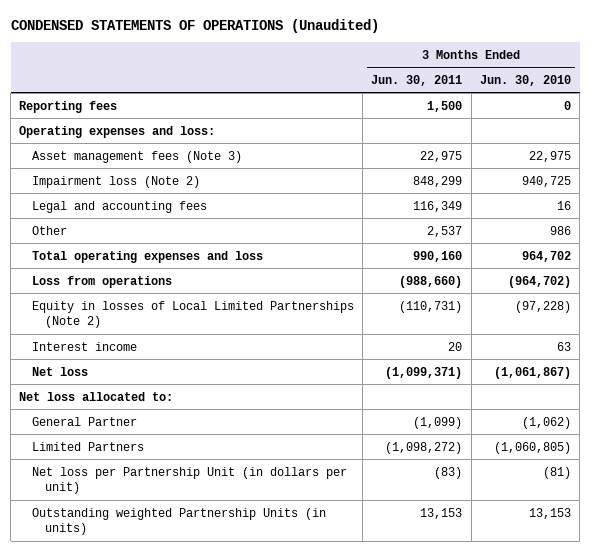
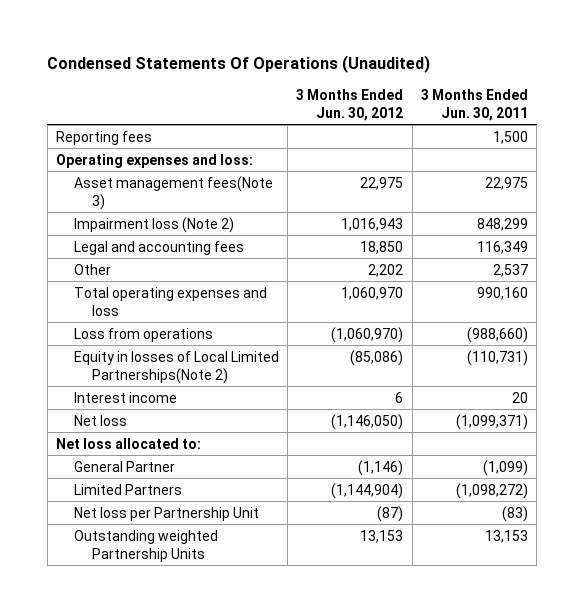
- CONDENSED STATEMENTS OF OPERATIONS (Unaudited)
+ Condensed Statements Of Operations (Unaudited)
- | 3 Months Ended Jun. 30, 2011 | 3 Months Ended Jun. 30, 2010
+ | 3 Months Ended Jun. 30, 2012 | 3 Months Ended Jun. 30, 2011
- Asset management fees (Note 3) | 22,975 | 22,975
+ Asset management fees(Note 3) | 22,975 | 22,975
- Equity in losses of Local Limited Partnerships (Note 2) | (110,731) | (97,228)
+ Equity in losses of Local Limited Partnerships(Note 2) | (85,086) | (110,731)
- Net loss per Partnership Unit (in dollars per unit) | (83) | (81)
- Outstanding weighted Partnership Units (in units) | 13,153 | 13,153
+ Net loss per Partnership Unit | (87) | (83)
+ Outstanding weighted Partnership Units | 13,153 | 13,153

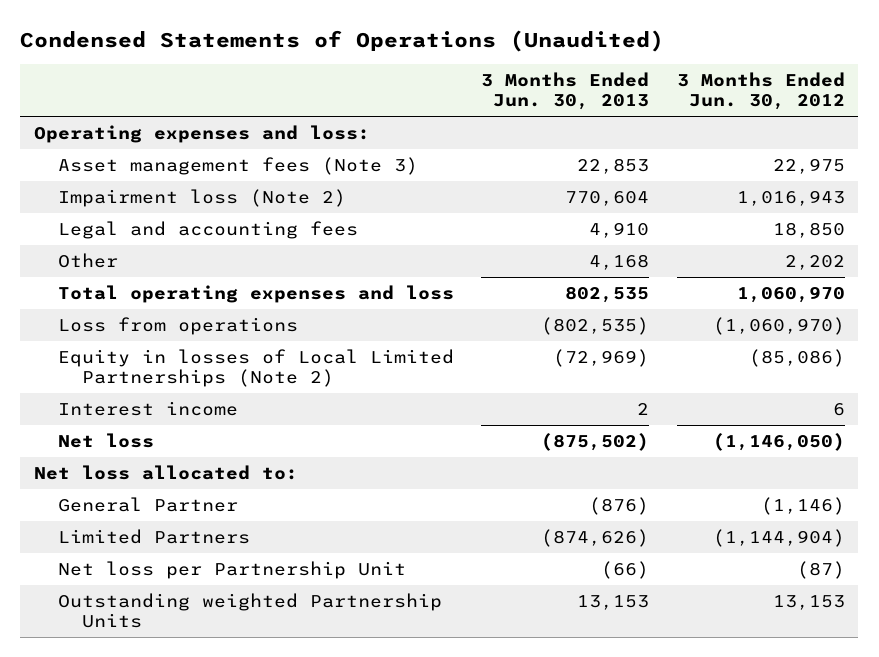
- Condensed Statements Of Operations (Unaudited)
+ Condensed Statements of Operations (Unaudited)
- | 3 Months Ended Jun. 30, 2012 | 3 Months Ended Jun. 30, 2011
+ | 3 Months Ended Jun. 30, 2013 | 3 Months Ended Jun. 30, 2012
- Reporting fees | | 1,500
- Asset management fees(Note 3) | 22,975 | 22,975
+ Asset management fees (Note 3) | 22,853 | 22,975
- Equity in losses of Local Limited Partnerships(Note 2) | (85,086) | (110,731)
+ Equity in losses of Local Limited Partnerships (Note 2) | (72,969) | (85,086)

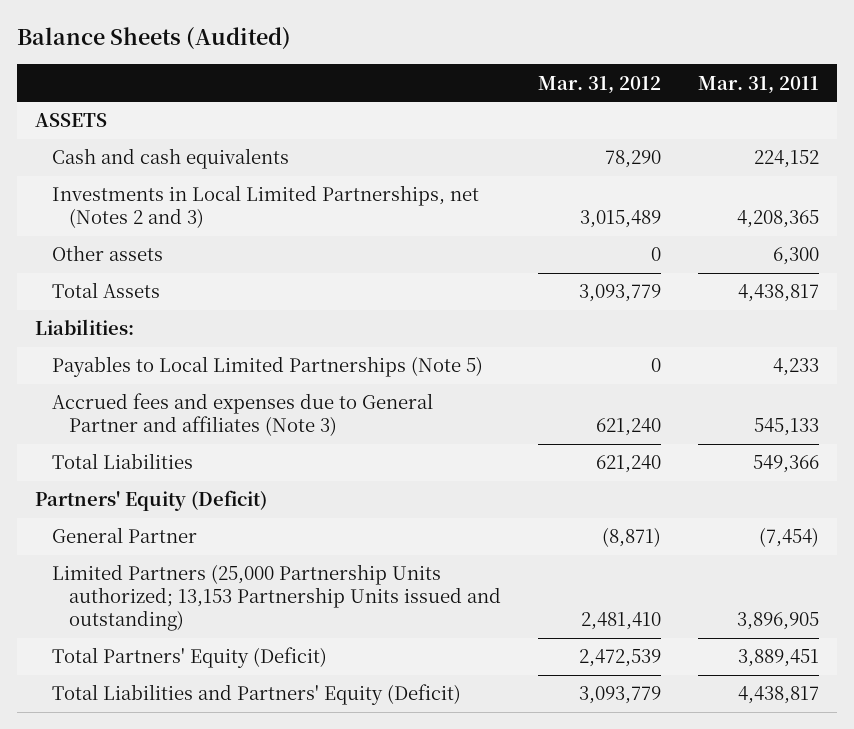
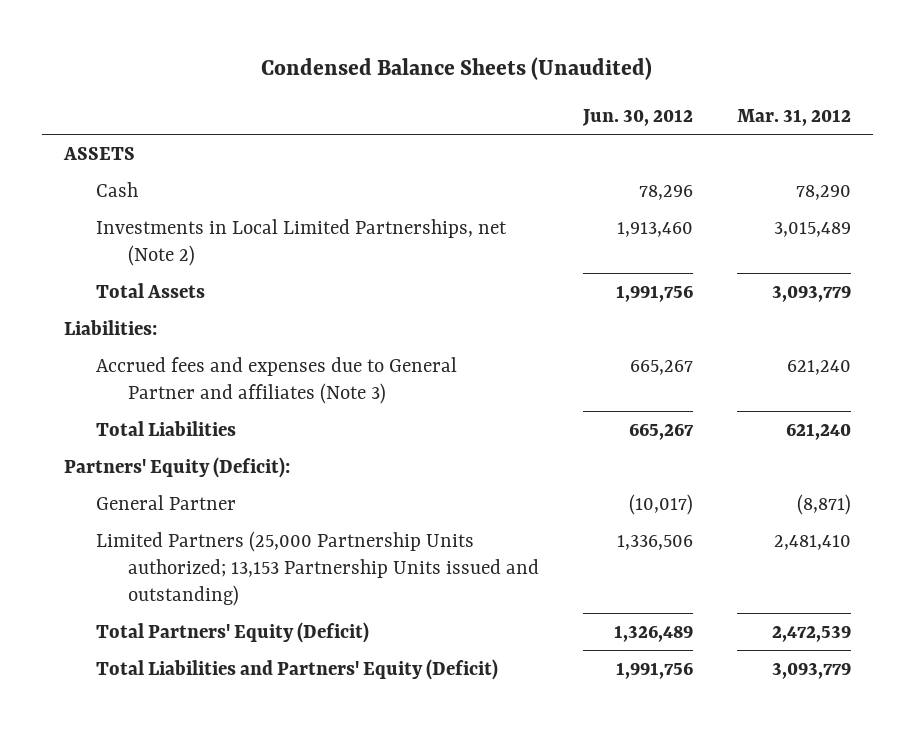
- Balance Sheets (Audited)
+ Condensed Balance Sheets (Unaudited)
- | Mar. 31, 2012 | Mar. 31, 2011
+ | Jun. 30, 2012 | Mar. 31, 2012
- Cash and cash equivalents | 78,290 | 224,152
- Investments in Local Limited Partnerships, net (Notes 2 and 3) | 3,015,489 | 4,208,365
- Other assets | 0 | 6,300
+ Cash | 78,296 | 78,290
+ Investments in Local Limited Partnerships, net (Note 2) | 1,913,460 | 3,015,489
- Payables to Local Limited Partnerships (Note 5) | 0 | 4,233
- Partners' Equity (Deficit)
+ Partners' Equity (Deficit):

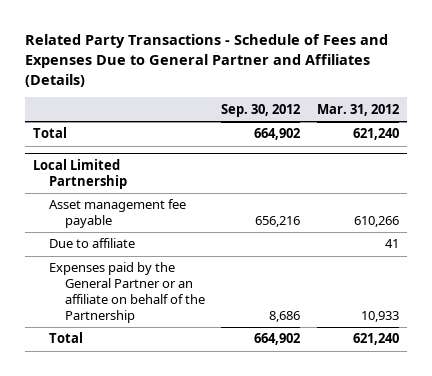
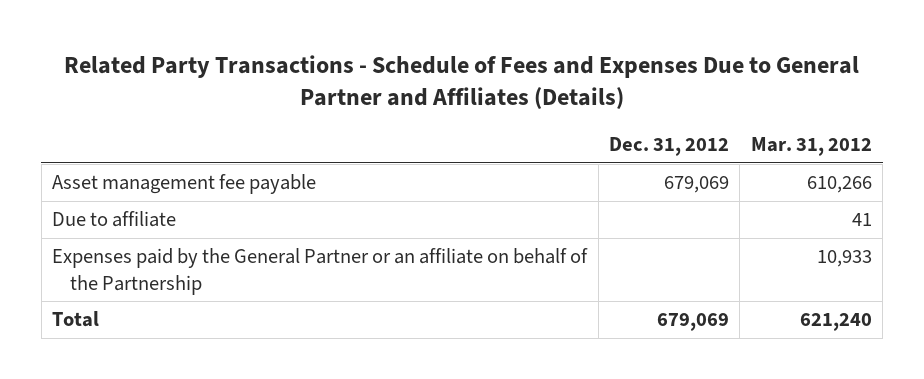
- | Sep. 30, 2012 | Mar. 31, 2012
+ | Dec. 31, 2012 | Mar. 31, 2012
- Total | 664,902 | 621,240
- Local Limited Partnership

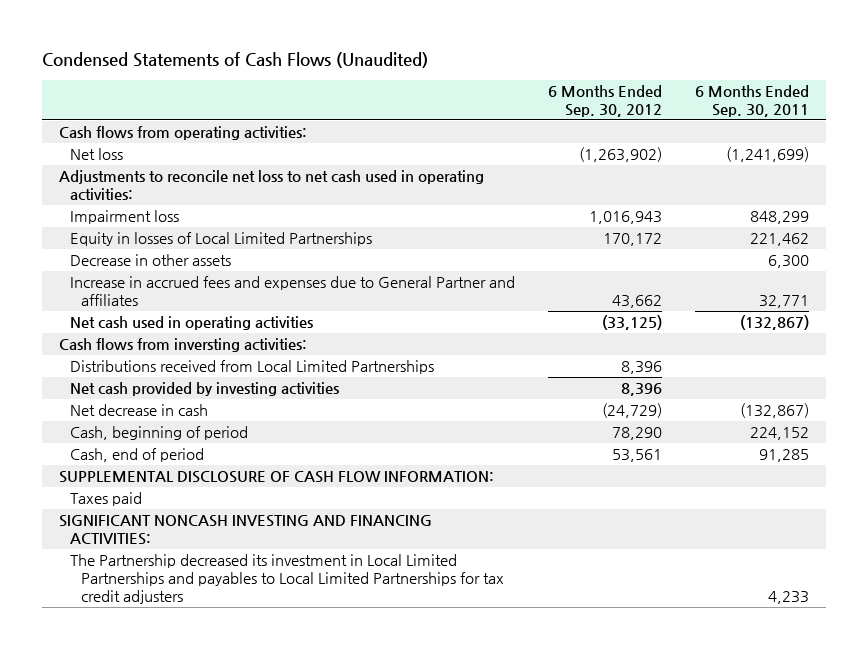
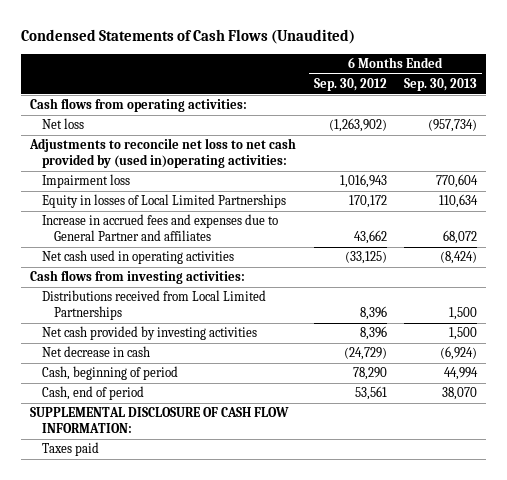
- | 6 Months Ended Sep. 30, 2012 | 6 Months Ended Sep. 30, 2011
+ | 6 Months Ended Sep. 30, 2012 | 6 Months Ended Sep. 30, 2013
- Adjustments to reconcile net loss to net cash used in operating activities:
+ Adjustments to reconcile net loss to net cash provided by (used in)operating activities:
- Decrease in other assets | | 6,300
- Cash flows from inversting activities:
+ Cash flows from investing activities:
- SIGNIFICANT NONCASH INVESTING AND FINANCING ACTIVITIES:
- The Partnership decreased its investment in Local Limited Partnerships and payables to Local Limited Partnerships for tax credit adjusters | | 4,233

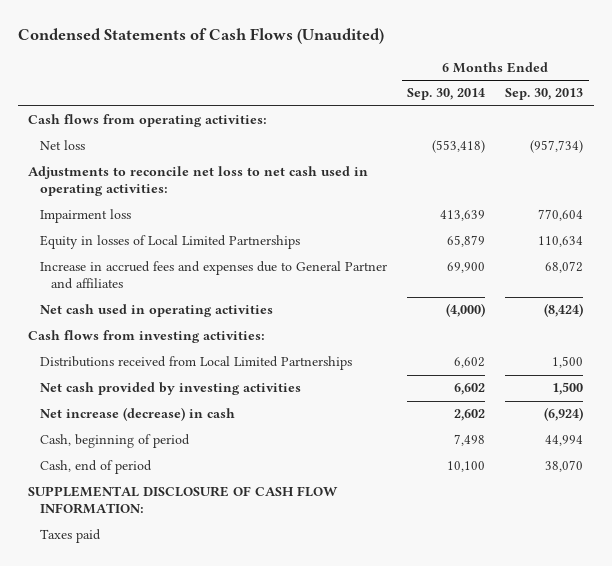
- | 6 Months Ended Sep. 30, 2012 | 6 Months Ended Sep. 30, 2013
+ | 6 Months Ended Sep. 30, 2014 | 6 Months Ended Sep. 30, 2013
- Adjustments to reconcile net loss to net cash provided by (used in)operating activities:
+ Adjustments to reconcile net loss to net cash used in operating activities:
- Net decrease in cash | (24,729) | (6,924)
+ Net increase (decrease) in cash | 2,602 | (6,924)

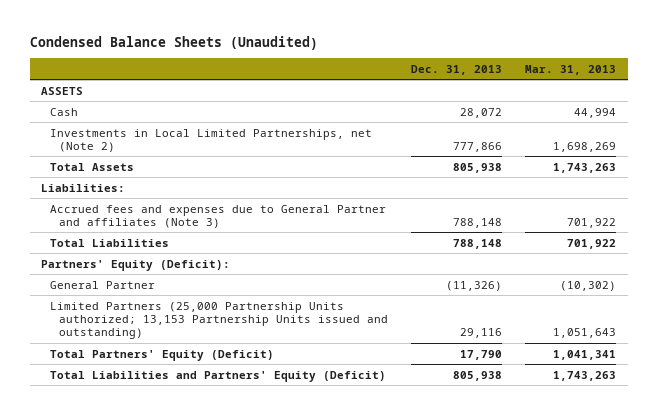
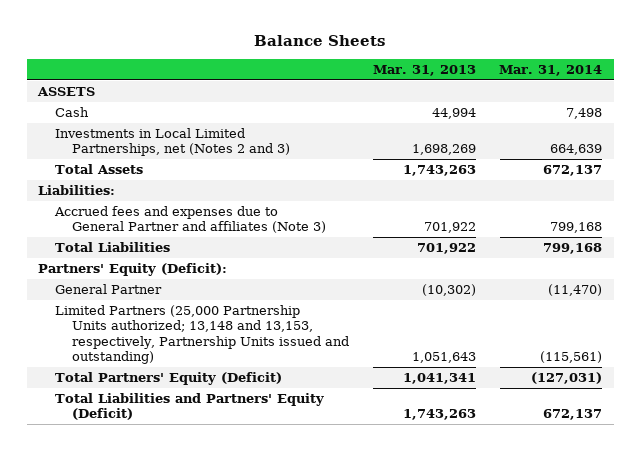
- Condensed Balance Sheets (Unaudited)
+ Balance Sheets
- | Dec. 31, 2013 | Mar. 31, 2013
+ | Mar. 31, 2013 | Mar. 31, 2014
- Investments in Local Limited Partnerships, net (Note 2) | 777,866 | 1,698,269
+ Investments in Local Limited Partnerships, net (Notes 2 and 3) | 1,698,269 | 664,639
- Limited Partners (25,000 Partnership Units authorized; 13,153 Partnership Units issued and outstanding) | 29,116 | 1,051,643
+ Limited Partners (25,000 Partnership Units authorized; 13,148 and 13,153, respectively, Partnership Units issued and outstanding) | 1,051,643 | (115,561)

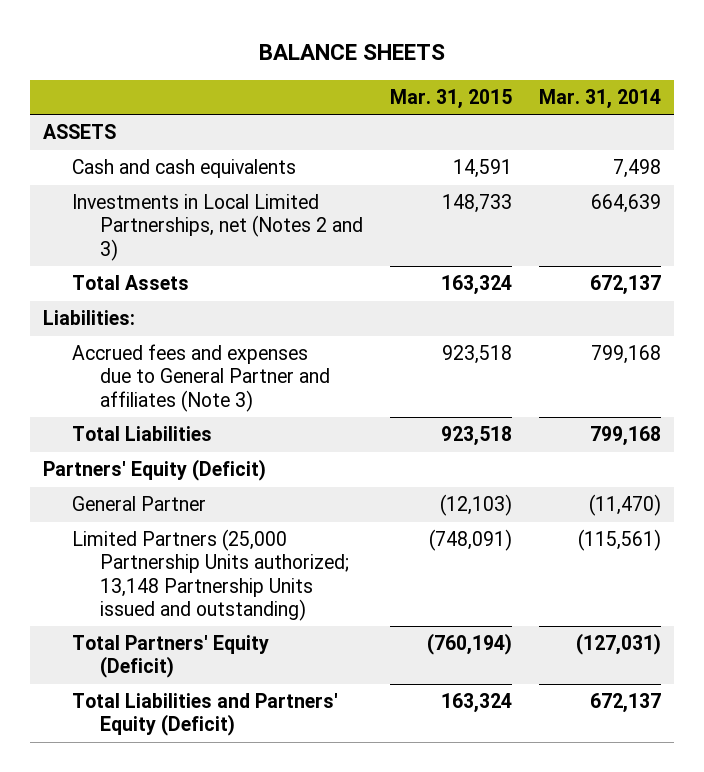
- Balance Sheets
+ BALANCE SHEETS
- | Mar. 31, 2013 | Mar. 31, 2014
+ | Mar. 31, 2015 | Mar. 31, 2014
- Cash | 44,994 | 7,498
+ Cash and cash equivalents | 14,591 | 7,498
- Partners' Equity (Deficit):
+ Partners' Equity (Deficit)
- Limited Partners (25,000 Partnership Units authorized; 13,148 and 13,153, respectively, Partnership Units issued and outstanding) | 1,051,643 | (115,561)
+ Limited Partners (25,000 Partnership Units authorized; 13,148 Partnership Units issued and outstanding) | (748,091) | (115,561)

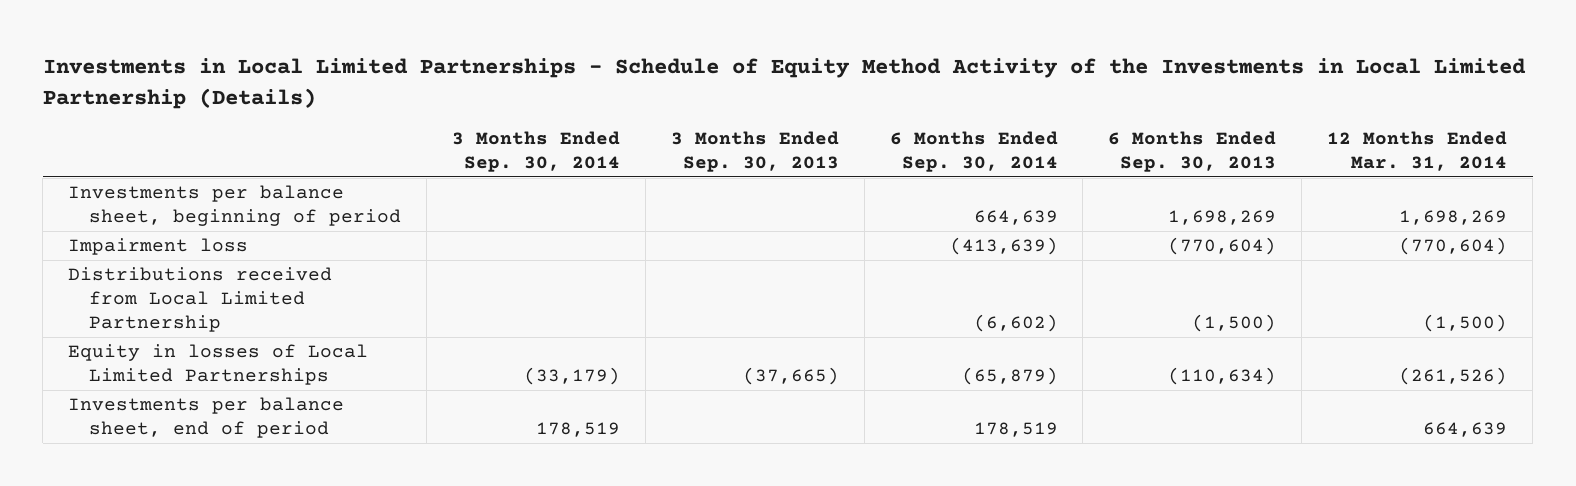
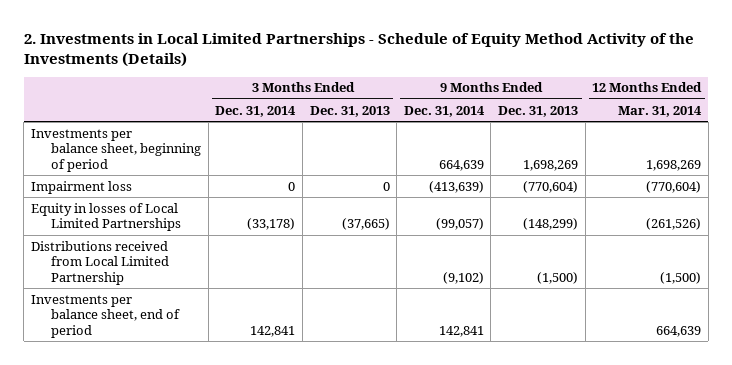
- Investments in Local Limited Partnerships - Schedule of Equity Method Activity of the Investments in Local Limited Partnership (Details)
+ 2. Investments in Local Limited Partnerships - Schedule of Equity Method Activity of the Investments (Details)
- | 3 Months Ended Sep. 30, 2014 | 3 Months Ended Sep. 30, 2013 | 6 Months Ended Sep. 30, 2014 | 6 Months Ended Sep. 30, 2013 | 12 Months Ended Mar. 31, 2014
+ | 3 Months Ended Dec. 31, 2014 | 3 Months Ended Dec. 31, 2013 | 9 Months Ended Dec. 31, 2014 | 9 Months Ended Dec. 31, 2013 | 12 Months Ended Mar. 31, 2014
moved down: Distributions received from Local Limited Partnership | | | (9,102) | (1,500) | (1,500)

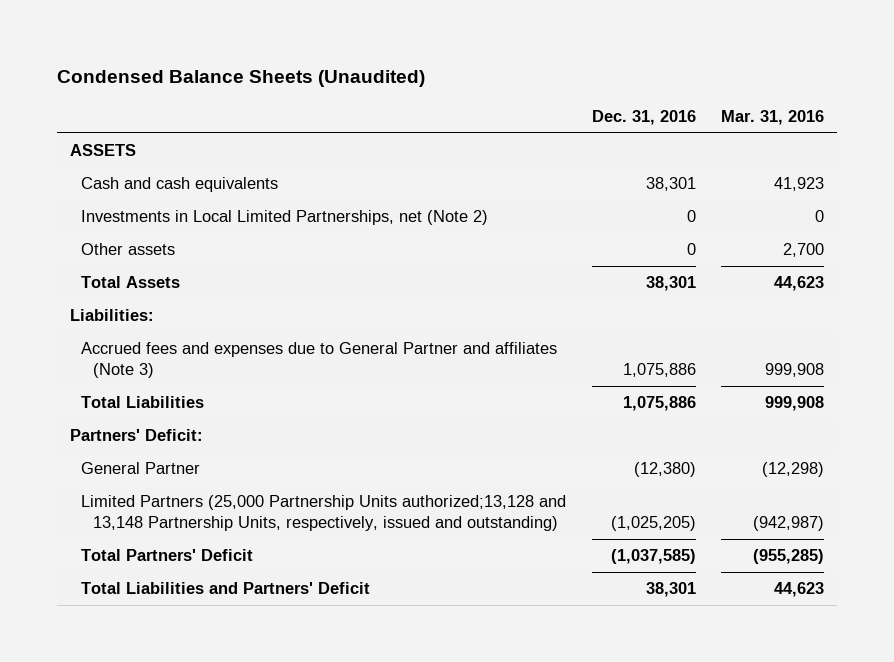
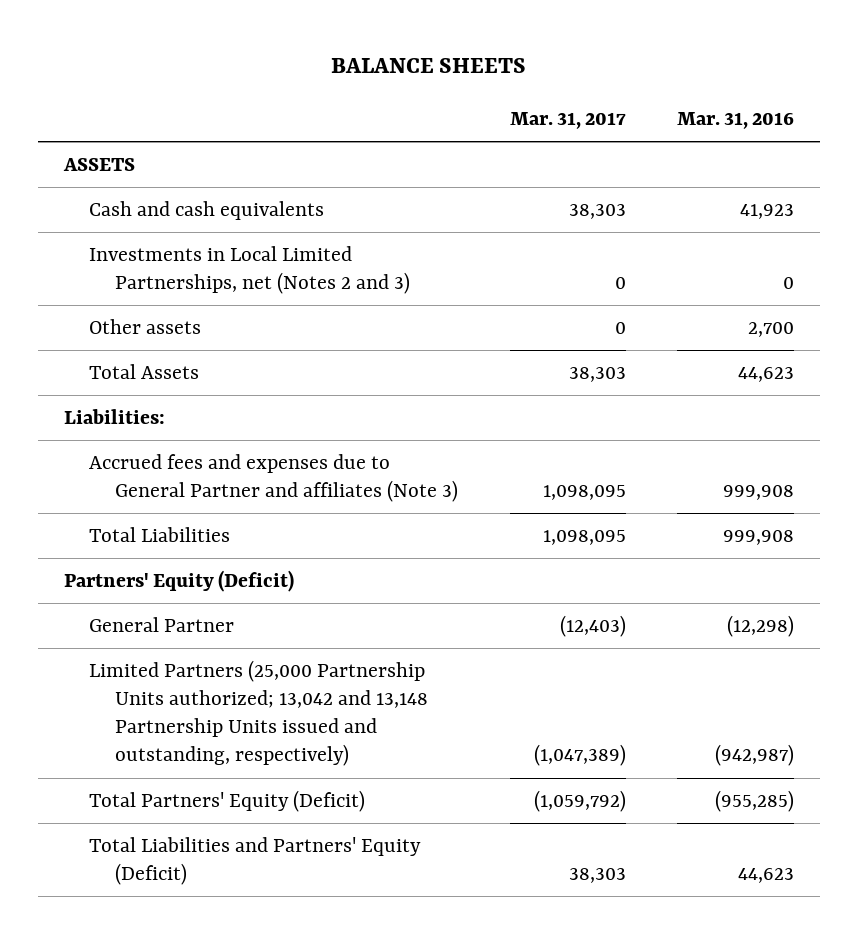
- Condensed Balance Sheets (Unaudited)
+ BALANCE SHEETS
- | Dec. 31, 2016 | Mar. 31, 2016
+ | Mar. 31, 2017 | Mar. 31, 2016
- Investments in Local Limited Partnerships, net (Note 2) | 0 | 0
+ Investments in Local Limited Partnerships, net (Notes 2 and 3) | 0 | 0
- Partners' Deficit:
+ Partners' Equity (Deficit)
- Limited Partners (25,000 Partnership Units authorized;13,128 and 13,148 Partnership Units, respectively, issued and outstanding) | (1,025,205) | (942,987)
- Total Partners' Deficit | (1,037,585) | (955,285)
- Total Liabilities and Partners' Deficit | 38,301 | 44,623
+ Limited Partners (25,000 Partnership Units authorized; 13,042 and 13,148 Partnership Units issued and outstanding, respectively) | (1,047,389) | (942,987)
+ Total Partners' Equity (Deficit) | (1,059,792) | (955,285)
+ Total Liabilities and Partners' Equity (Deficit) | 38,303 | 44,623

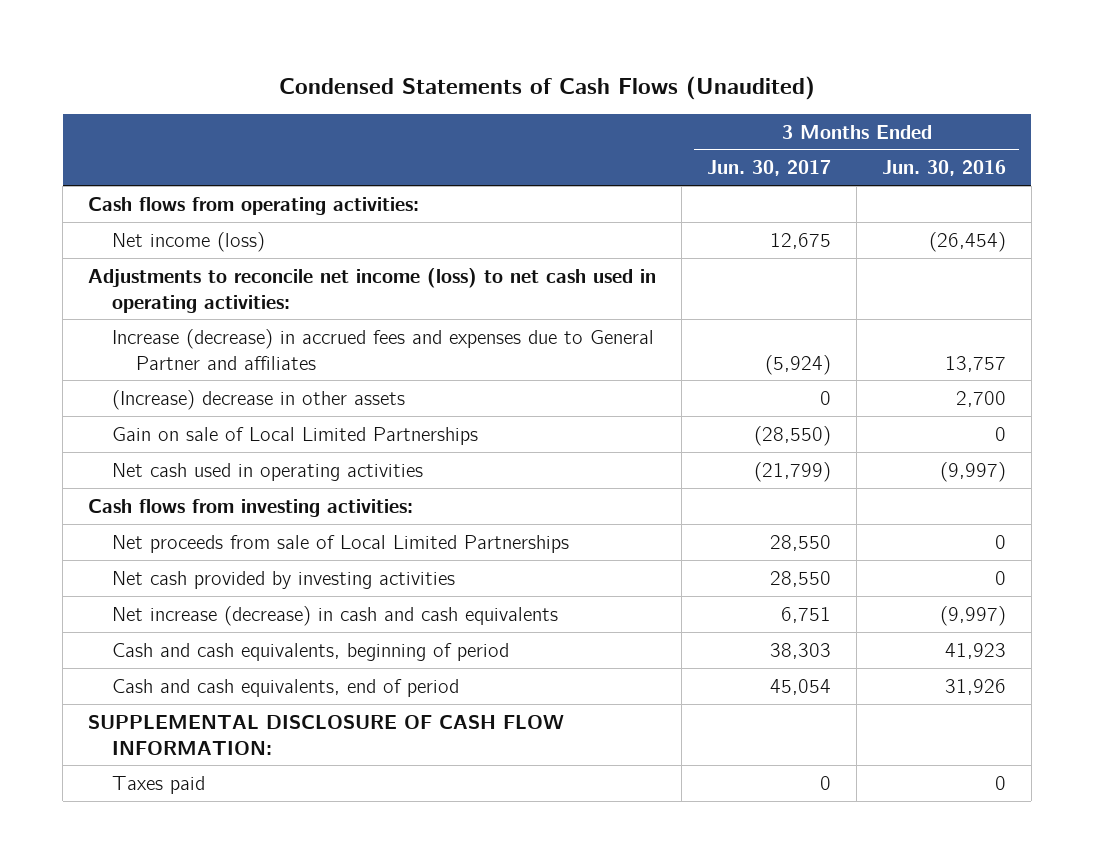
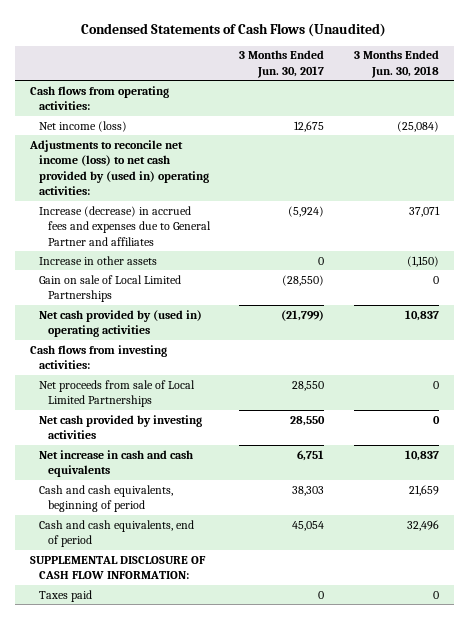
- | 3 Months Ended Jun. 30, 2017 | 3 Months Ended Jun. 30, 2016
+ | 3 Months Ended Jun. 30, 2017 | 3 Months Ended Jun. 30, 2018
- Adjustments to reconcile net income (loss) to net cash used in operating activities:
+ Adjustments to reconcile net income (loss) to net cash provided by (used in) operating activities:
- (Increase) decrease in other assets | 0 | 2,700
+ Increase in other assets | 0 | (1,150)
- Net cash used in operating activities | (21,799) | (9,997)
+ Net cash provided by (used in) operating activities | (21,799) | 10,837
- Net increase (decrease) in cash and cash equivalents | 6,751 | (9,997)
+ Net increase in cash and cash equivalents | 6,751 | 10,837

